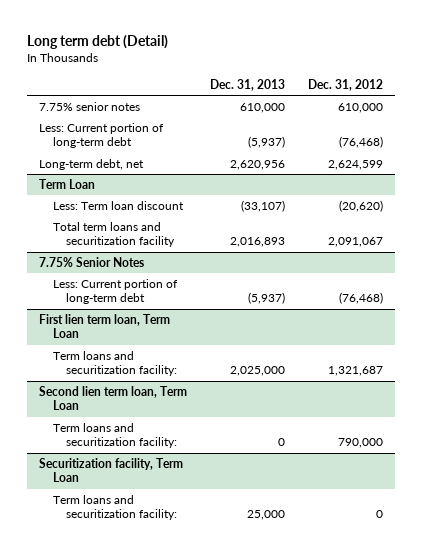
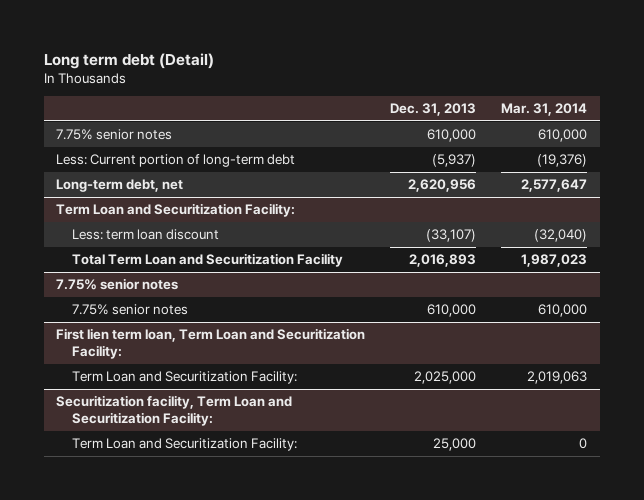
- | Dec. 31, 2013 | Dec. 31, 2012
+ | Dec. 31, 2013 | Mar. 31, 2014
- Term Loan
- Less: Term loan discount | (33,107) | (20,620)
- Total term loans and securitization facility | 2,016,893 | 2,091,067
- 7.75% Senior Notes
- Less: Current portion of long-term debt | (5,937) | (76,468)
- First lien term loan, Term Loan
- Term loans and securitization facility: | 2,025,000 | 1,321,687
- Second lien term loan, Term Loan
- Term loans and securitization facility: | 0 | 790,000
- Securitization facility, Term Loan
- Term loans and securitization facility: | 25,000 | 0
+ Term Loan and Securitization Facility:
+ Less: term loan discount | (33,107) | (32,040)
+ Total Term Loan and Securitization Facility | 2,016,893 | 1,987,023
+ 7.75% senior notes
+ 7.75% senior notes | 610,000 | 610,000
+ First lien term loan, Term Loan and Securitization Facility:
+ Term Loan and Securitization Facility: | 2,025,000 | 2,019,063
+ Securitization facility, Term Loan and Securitization Facility:
+ Term Loan and Securitization Facility: | 25,000 | 0

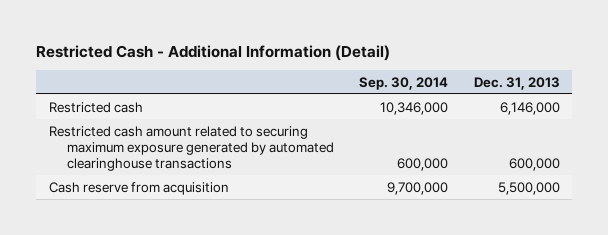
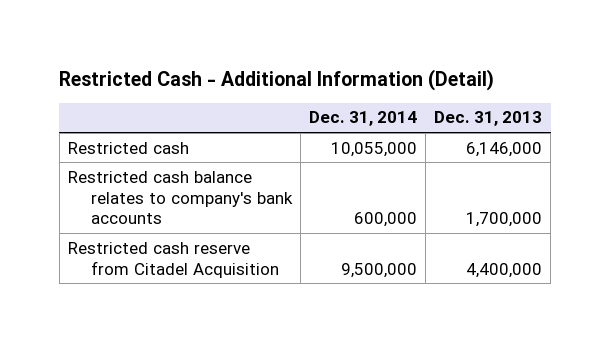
- | Sep. 30, 2014 | Dec. 31, 2013
+ | Dec. 31, 2014 | Dec. 31, 2013
- Restricted cash amount related to securing maximum exposure generated by automated clearinghouse transactions | 600,000 | 600,000
- Cash reserve from acquisition | 9,700,000 | 5,500,000
+ Restricted cash balance relates to company's bank accounts | 600,000 | 1,700,000
+ Restricted cash reserve from Citadel Acquisition | 9,500,000 | 4,400,000

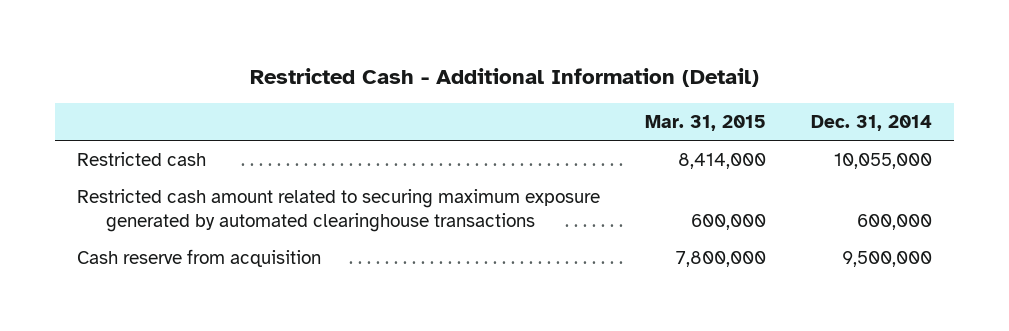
- | Dec. 31, 2014 | Dec. 31, 2013
+ | Mar. 31, 2015 | Dec. 31, 2014
- Restricted cash balance relates to company's bank accounts | 600,000 | 1,700,000
- Restricted cash reserve from Citadel Acquisition | 9,500,000 | 4,400,000
+ Restricted cash amount related to securing maximum exposure generated by automated clearinghouse transactions | 600,000 | 600,000
+ Cash reserve from acquisition | 7,800,000 | 9,500,000

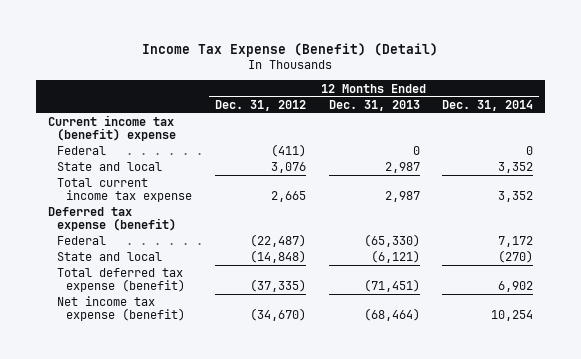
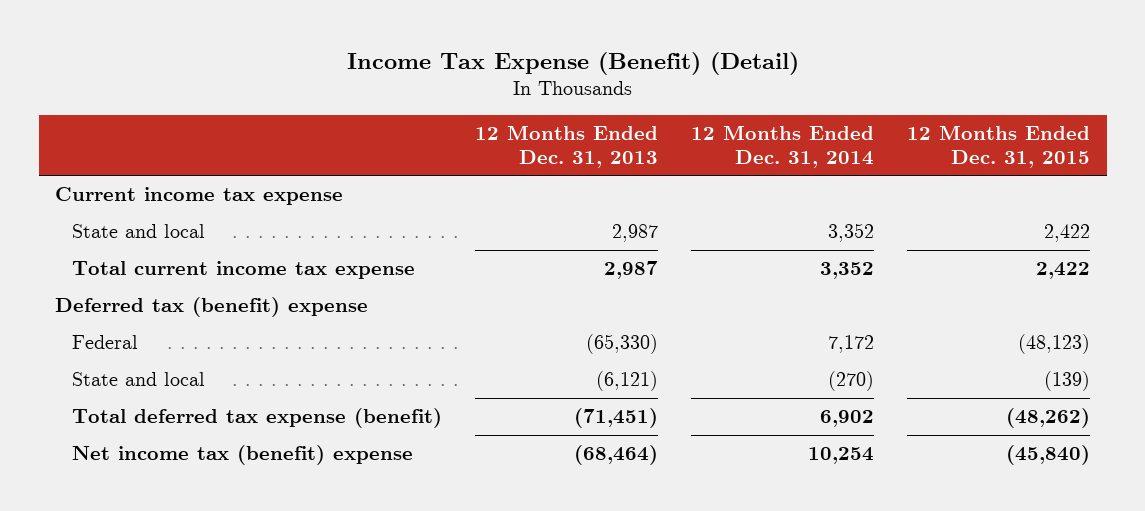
- | 12 Months Ended Dec. 31, 2012 | 12 Months Ended Dec. 31, 2013 | 12 Months Ended Dec. 31, 2014
+ | 12 Months Ended Dec. 31, 2013 | 12 Months Ended Dec. 31, 2014 | 12 Months Ended Dec. 31, 2015
- Current income tax (benefit) expense
- Federal | (411) | 0 | 0
+ Current income tax expense
- Deferred tax expense (benefit)
+ Deferred tax (benefit) expense
- Net income tax expense (benefit) | (34,670) | (68,464) | 10,254
+ Net income tax (benefit) expense | (68,464) | 10,254 | (45,840)

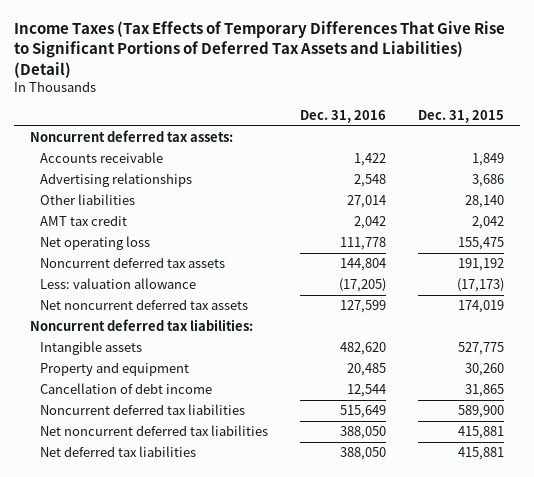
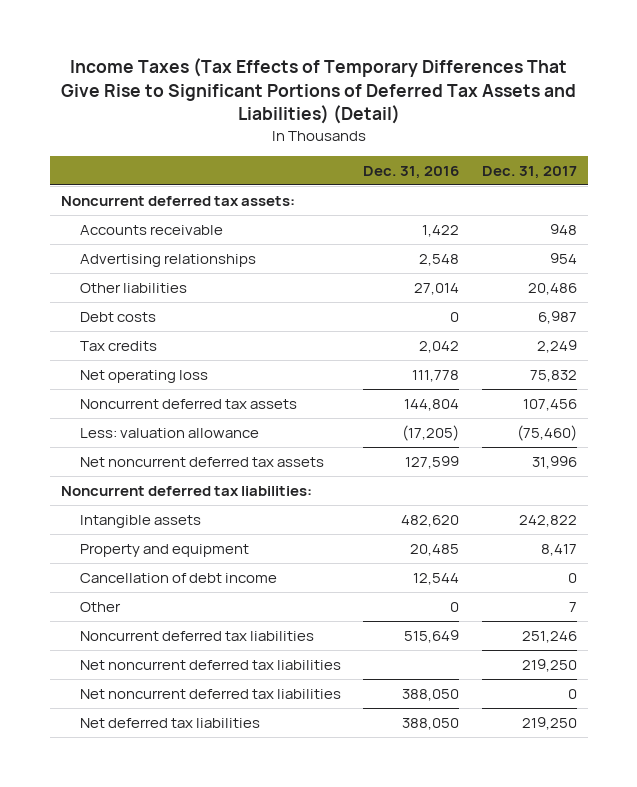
- | Dec. 31, 2016 | Dec. 31, 2015
+ | Dec. 31, 2016 | Dec. 31, 2017
- AMT tax credit | 2,042 | 2,042
+ Debt costs | 0 | 6,987
+ Tax credits | 2,042 | 2,249
+ Other | 0 | 7
+ Net noncurrent deferred tax liabilities | | 219,250

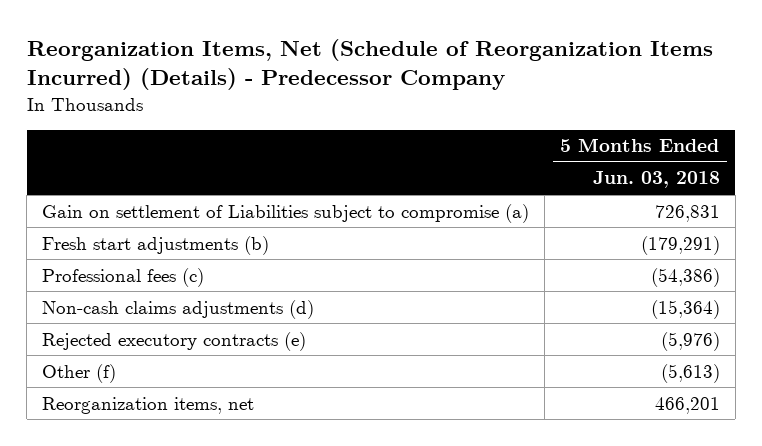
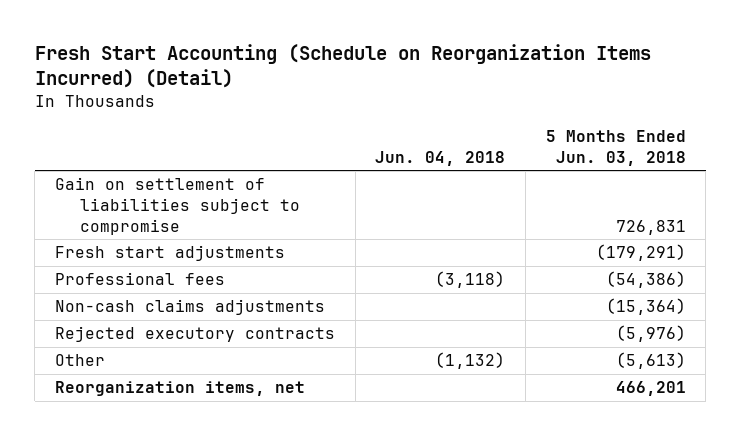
- Reorganization Items, Net (Schedule of Reorganization Items Incurred) (Details) - Predecessor Company
+ Fresh Start Accounting (Schedule on Reorganization Items Incurred) (Detail)
- | 5 Months Ended Jun. 03, 2018
+ | Jun. 04, 2018 | 5 Months Ended Jun. 03, 2018
- Gain on settlement of Liabilities subject to compromise (a) | 726,831
- Fresh start adjustments (b) | (179,291)
- Professional fees (c) | (54,386)
- Non-cash claims adjustments (d) | (15,364)
- Rejected executory contracts (e) | (5,976)
- Other (f) | (5,613)
+ Gain on settlement of liabilities subject to compromise | | 726,831
+ Fresh start adjustments | | (179,291)
+ Professional fees | (3,118) | (54,386)
+ Non-cash claims adjustments | | (15,364)
+ Rejected executory contracts | | (5,976)
+ Other | (1,132) | (5,613)

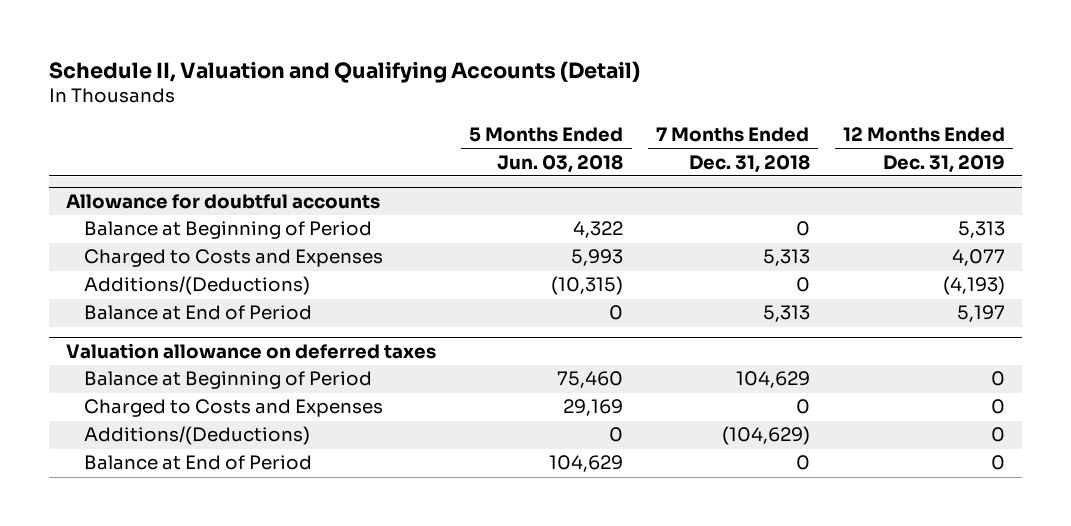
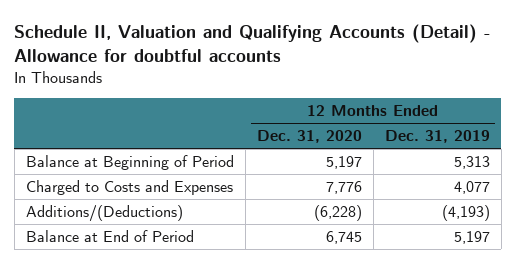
- Schedule II, Valuation and Qualifying Accounts (Detail)
+ Schedule II, Valuation and Qualifying Accounts (Detail) - Allowance for doubtful accounts
- | 5 Months Ended Jun. 03, 2018 | 7 Months Ended Dec. 31, 2018 | 12 Months Ended Dec. 31, 2019
+ | 12 Months Ended Dec. 31, 2020 | 12 Months Ended Dec. 31, 2019
- Allowance for doubtful accounts
- Valuation allowance on deferred taxes
- Balance at Beginning of Period | 75,460 | 104,629 | 0
- Charged to Costs and Expenses | 29,169 | 0 | 0
- Additions/(Deductions) | 0 | (104,629) | 0
- Balance at End of Period | 104,629 | 0 | 0

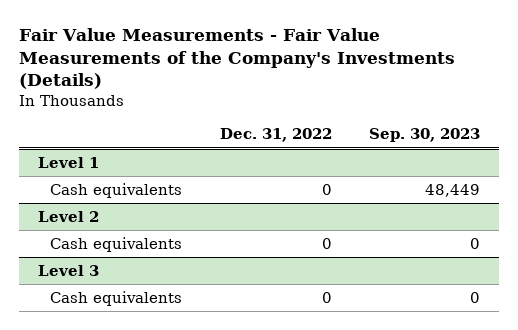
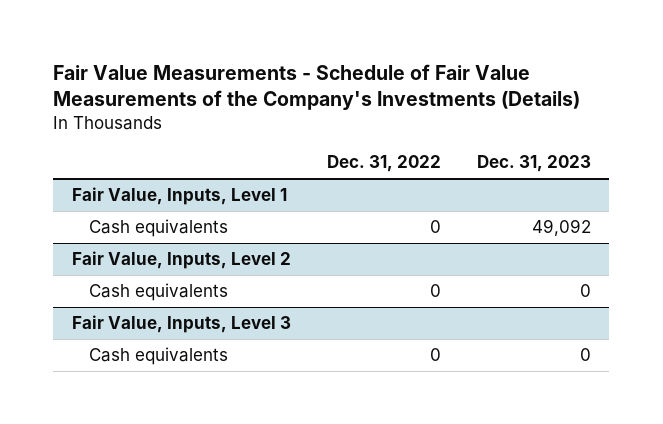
- Fair Value Measurements - Fair Value Measurements of the Company's Investments (Details)
+ Fair Value Measurements - Schedule of Fair Value Measurements of the Company's Investments (Details)
- | Dec. 31, 2022 | Sep. 30, 2023
+ | Dec. 31, 2022 | Dec. 31, 2023
- Level 1
+ Fair Value, Inputs, Level 1
- Level 2
+ Fair Value, Inputs, Level 2
- Level 3
+ Fair Value, Inputs, Level 3

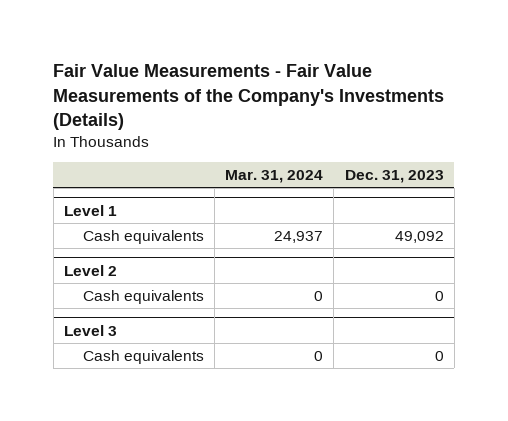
- Fair Value Measurements - Schedule of Fair Value Measurements of the Company's Investments (Details)
+ Fair Value Measurements - Fair Value Measurements of the Company's Investments (Details)
- | Dec. 31, 2022 | Dec. 31, 2023
+ | Mar. 31, 2024 | Dec. 31, 2023
- Fair Value, Inputs, Level 1
+ Level 1
- Fair Value, Inputs, Level 2
+ Level 2
- Fair Value, Inputs, Level 3
+ Level 3

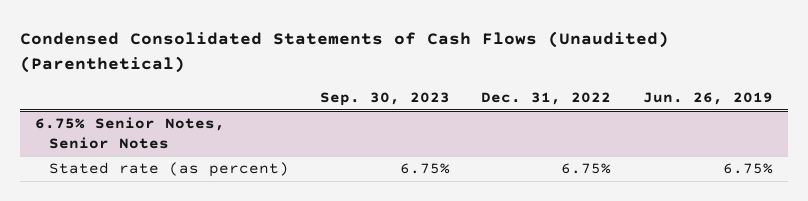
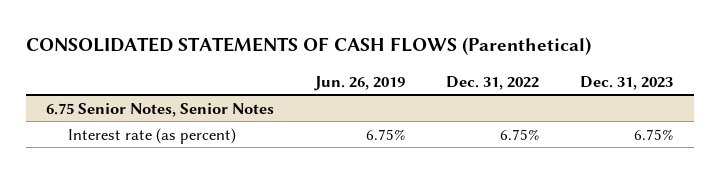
- Condensed Consolidated Statements of Cash Flows (Unaudited) (Parenthetical)
+ CONSOLIDATED STATEMENTS OF CASH FLOWS (Parenthetical)
- | Sep. 30, 2023 | Dec. 31, 2022 | Jun. 26, 2019
+ | Jun. 26, 2019 | Dec. 31, 2022 | Dec. 31, 2023
- 6.75% Senior Notes, Senior Notes
- Stated rate (as percent) | 6.75% | 6.75% | 6.75%
+ 6.75 Senior Notes, Senior Notes
+ Interest rate (as percent) | 6.75% | 6.75% | 6.75%

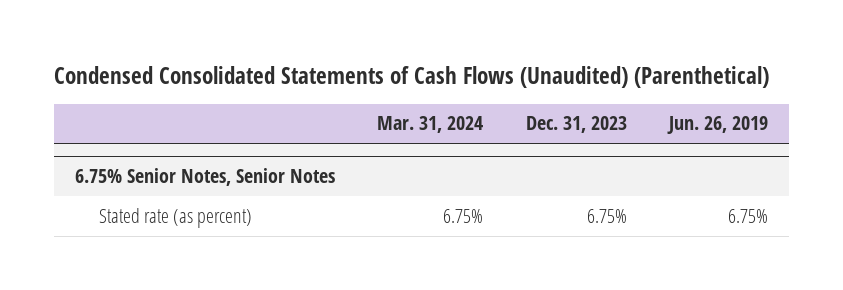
- CONSOLIDATED STATEMENTS OF CASH FLOWS (Parenthetical)
+ Condensed Consolidated Statements of Cash Flows (Unaudited) (Parenthetical)
- | Jun. 26, 2019 | Dec. 31, 2022 | Dec. 31, 2023
+ | Mar. 31, 2024 | Dec. 31, 2023 | Jun. 26, 2019
- 6.75 Senior Notes, Senior Notes
- Interest rate (as percent) | 6.75% | 6.75% | 6.75%
+ 6.75% Senior Notes, Senior Notes
+ Stated rate (as percent) | 6.75% | 6.75% | 6.75%

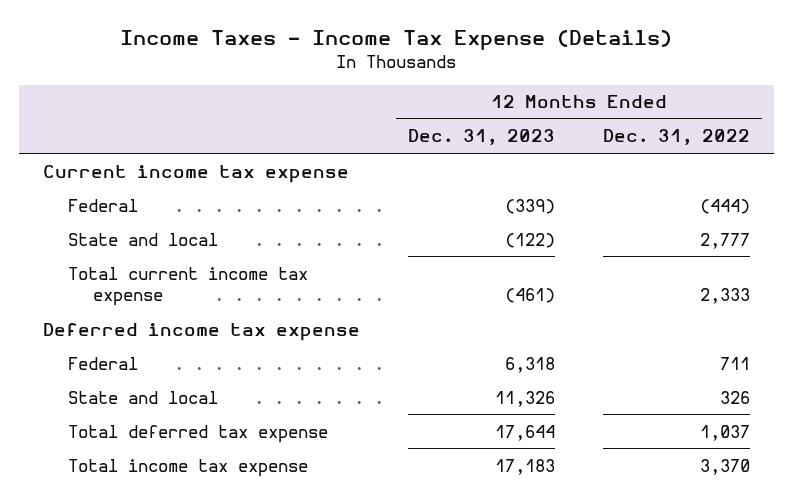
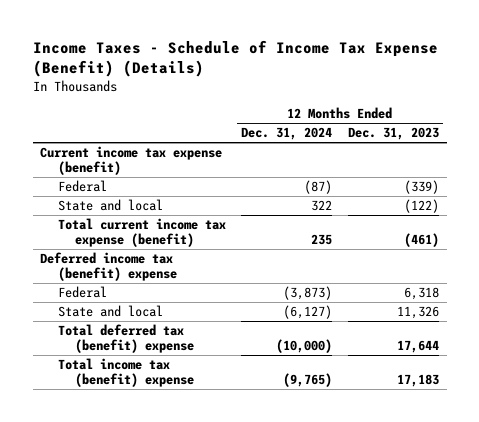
- Income Taxes - Income Tax Expense (Details)
+ Income Taxes - Schedule of Income Tax Expense (Benefit) (Details)
- | 12 Months Ended Dec. 31, 2023 | 12 Months Ended Dec. 31, 2022
+ | 12 Months Ended Dec. 31, 2024 | 12 Months Ended Dec. 31, 2023
- Current income tax expense
+ Current income tax expense (benefit)
- Total current income tax expense | (461) | 2,333
- Deferred income tax expense
+ Total current income tax expense (benefit) | 235 | (461)
+ Deferred income tax (benefit) expense
- Total deferred tax expense | 17,644 | 1,037
- Total income tax expense | 17,183 | 3,370
+ Total deferred tax (benefit) expense | (10,000) | 17,644
+ Total income tax (benefit) expense | (9,765) | 17,183

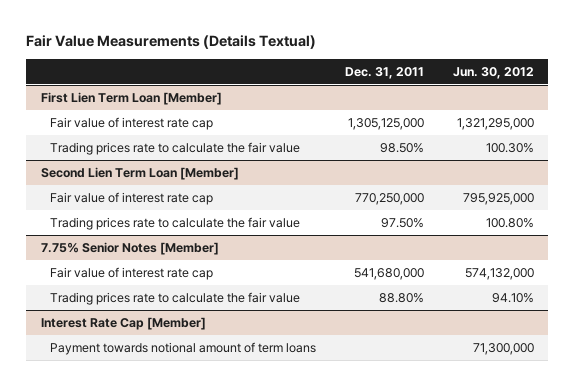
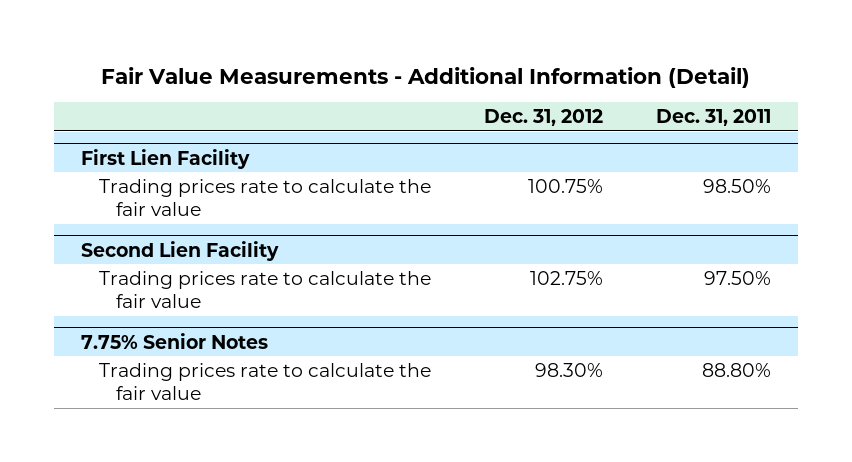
- Fair Value Measurements (Details Textual)
+ Fair Value Measurements - Additional Information (Detail)
- | Dec. 31, 2011 | Jun. 30, 2012
+ | Dec. 31, 2012 | Dec. 31, 2011
- First Lien Term Loan [Member]
- Fair value of interest rate cap | 1,305,125,000 | 1,321,295,000
+ First Lien Facility
- Second Lien Term Loan [Member]
- Fair value of interest rate cap | 770,250,000 | 795,925,000
+ Second Lien Facility
- 7.75% Senior Notes [Member]
- Fair value of interest rate cap | 541,680,000 | 574,132,000
+ 7.75% Senior Notes
- Interest Rate Cap [Member]
- Payment towards notional amount of term loans | | 71,300,000

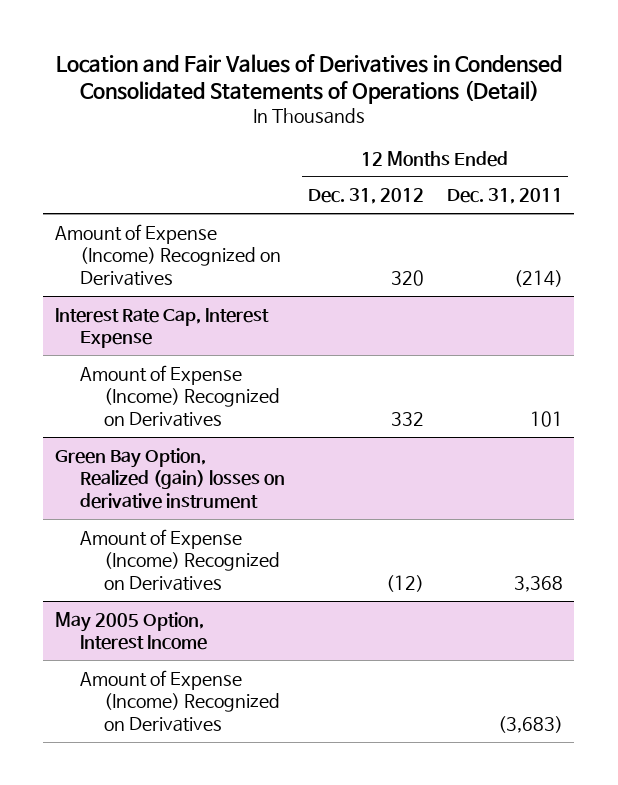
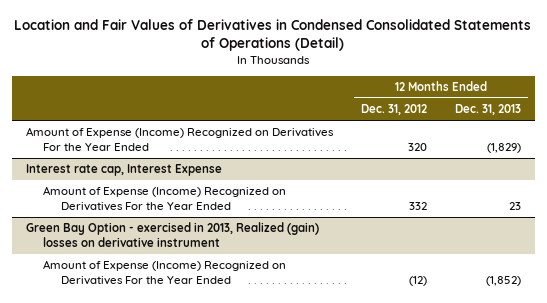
- | 12 Months Ended Dec. 31, 2012 | 12 Months Ended Dec. 31, 2011
+ | 12 Months Ended Dec. 31, 2012 | 12 Months Ended Dec. 31, 2013
- Amount of Expense (Income) Recognized on Derivatives | 320 | (214)
- Interest Rate Cap, Interest Expense
- Amount of Expense (Income) Recognized on Derivatives | 332 | 101
- Green Bay Option, Realized (gain) losses on derivative instrument
- Amount of Expense (Income) Recognized on Derivatives | (12) | 3,368
- May 2005 Option, Interest Income
- Amount of Expense (Income) Recognized on Derivatives | | (3,683)
+ Amount of Expense (Income) Recognized on Derivatives For the Year Ended | 320 | (1,829)
+ Interest rate cap, Interest Expense
+ Amount of Expense (Income) Recognized on Derivatives For the Year Ended | 332 | 23
+ Green Bay Option - exercised in 2013, Realized (gain) losses on derivative instrument
+ Amount of Expense (Income) Recognized on Derivatives For the Year Ended | (12) | (1,852)

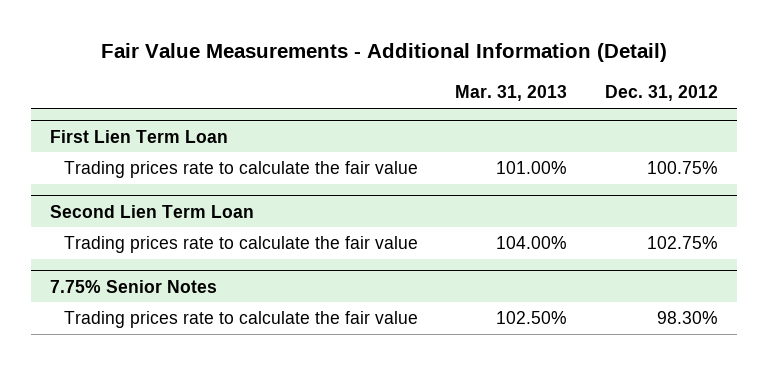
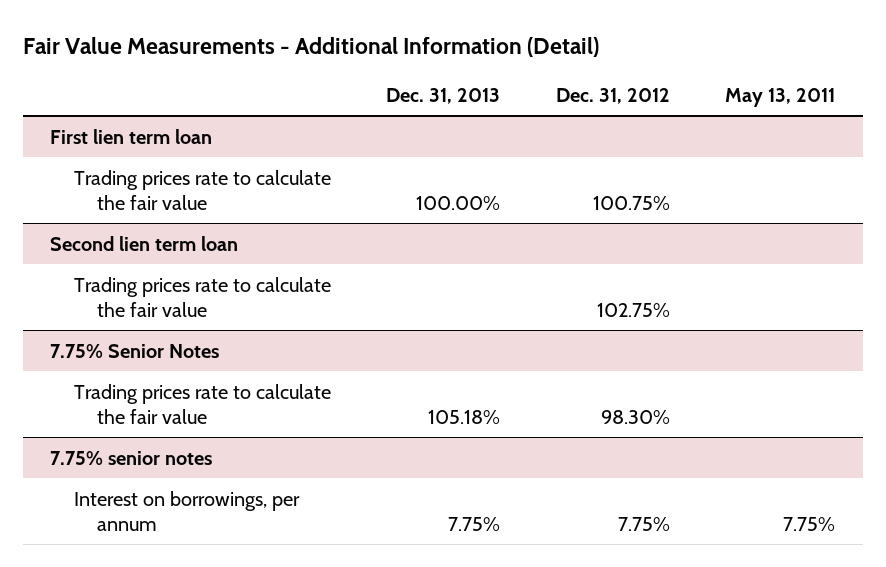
- | Mar. 31, 2013 | Dec. 31, 2012
+ | Dec. 31, 2013 | Dec. 31, 2012 | May 13, 2011
- First Lien Term Loan
+ First lien term loan
- Second Lien Term Loan
+ Second lien term loan
+ 7.75% senior notes
+ Interest on borrowings, per annum | 7.75% | 7.75% | 7.75%

